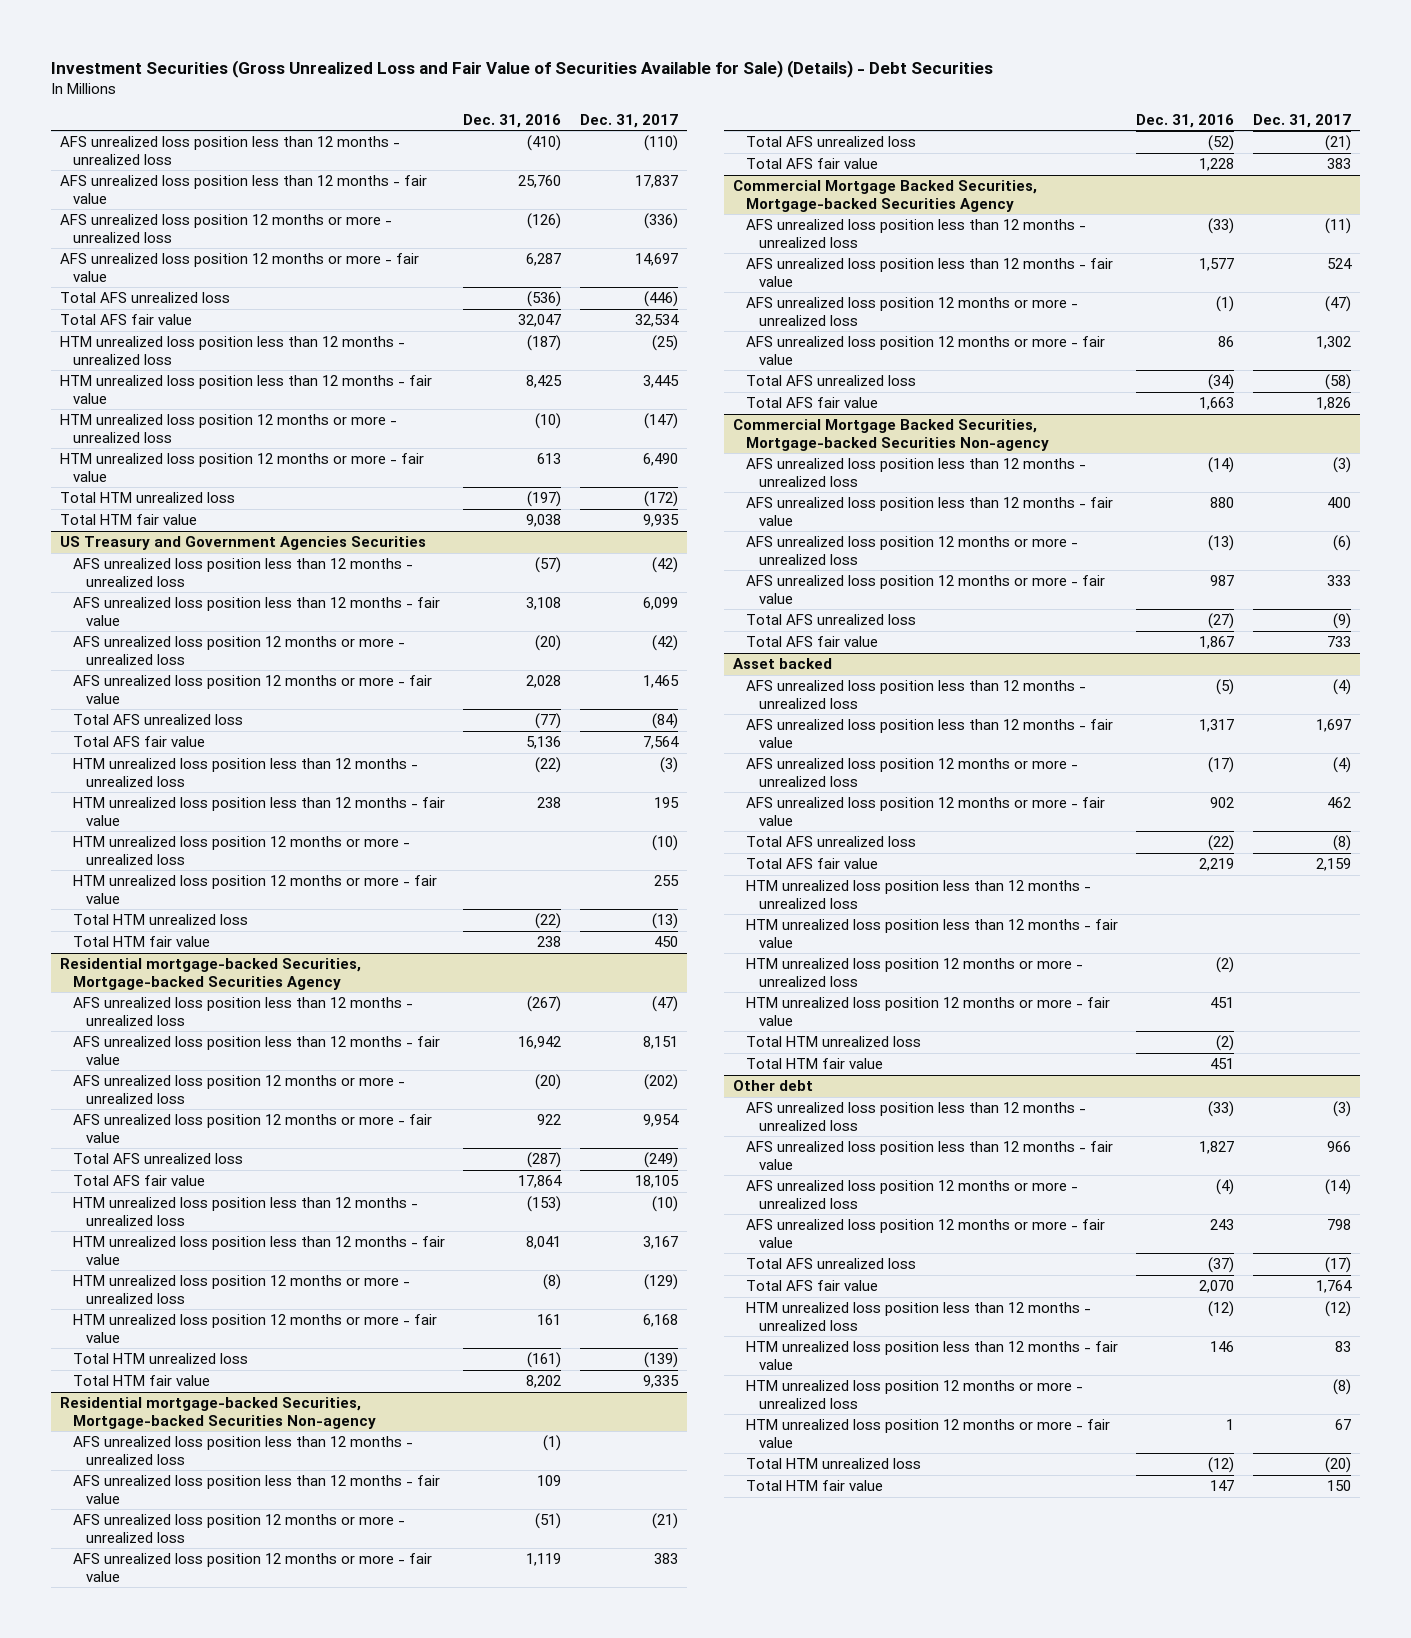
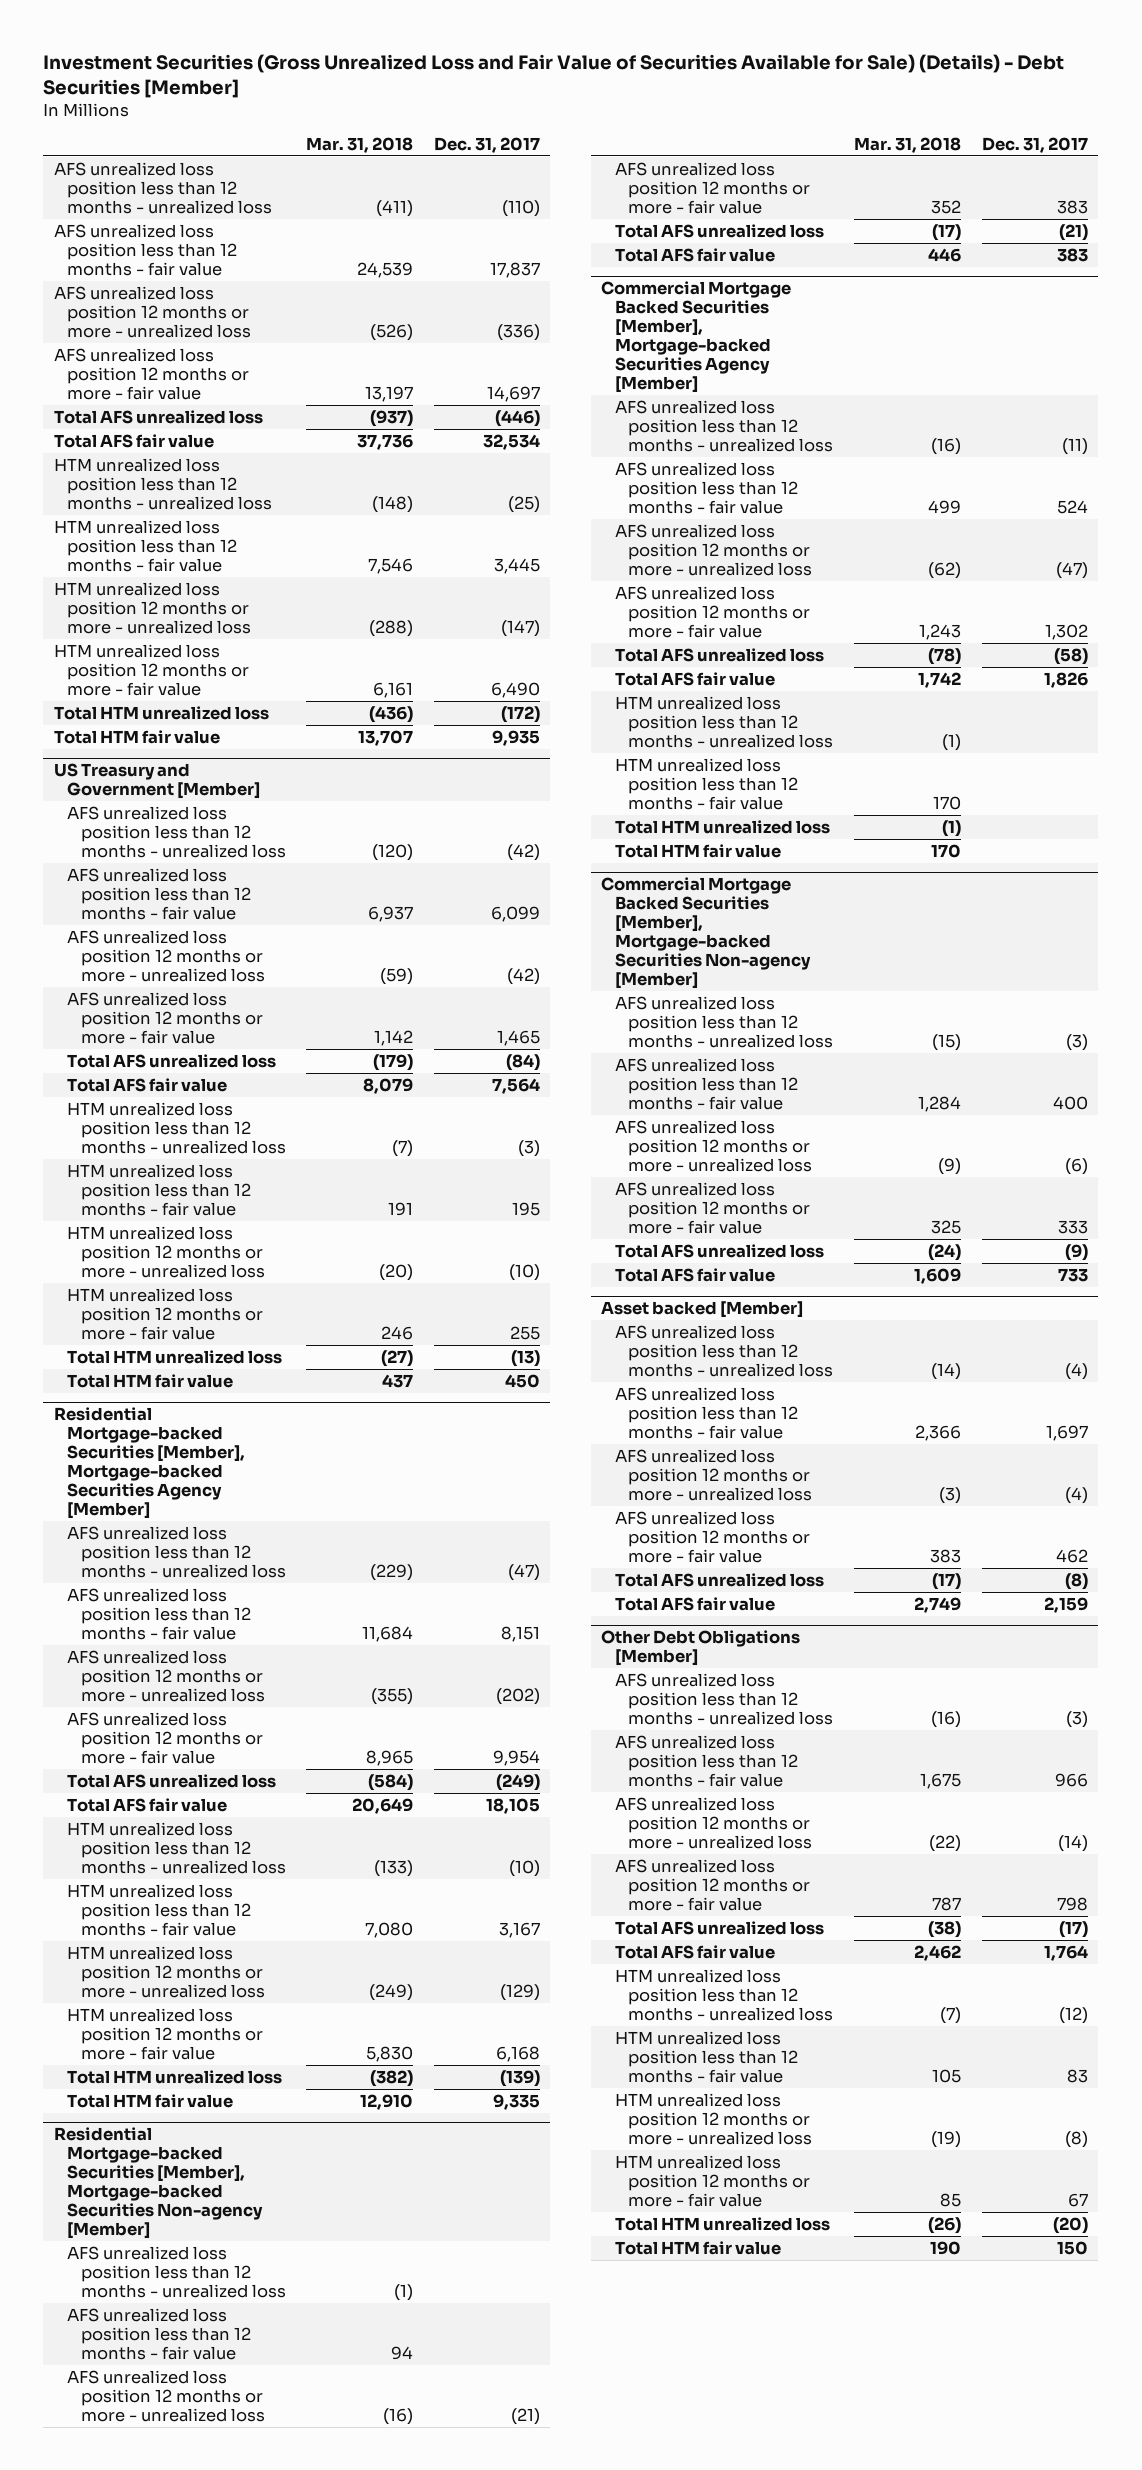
- Investment Securities (Gross Unrealized Loss and Fair Value of Securities Available for Sale) (Details) - Debt Securities
+ Investment Securities (Gross Unrealized Loss and Fair Value of Securities Available for Sale) (Details) - Debt Securities [Member]
- | Dec. 31, 2016 | Dec. 31, 2017
+ | Mar. 31, 2018 | Dec. 31, 2017
- US Treasury and Government Agencies Securities
+ US Treasury and Government [Member]
- Residential mortgage-backed Securities, Mortgage-backed Securities Agency
+ Residential Mortgage-backed Securities [Member], Mortgage-backed Securities Agency [Member]
- Residential mortgage-backed Securities, Mortgage-backed Securities Non-agency
+ Residential Mortgage-backed Securities [Member], Mortgage-backed Securities Non-agency [Member]
- Commercial Mortgage Backed Securities, Mortgage-backed Securities Agency
+ Commercial Mortgage Backed Securities [Member], Mortgage-backed Securities Agency [Member]
- Commercial Mortgage Backed Securities, Mortgage-backed Securities Non-agency
+ HTM unrealized loss position less than 12 months - unrealized loss | (1) |
+ HTM unrealized loss position less than 12 months - fair value | 170 |
+ Total HTM unrealized loss | (1) |
+ Total HTM fair value | 170 |
+ Commercial Mortgage Backed Securities [Member], Mortgage-backed Securities Non-agency [Member]
- Asset backed
+ Asset backed [Member]
- HTM unrealized loss position less than 12 months - unrealized loss
- HTM unrealized loss position less than 12 months - fair value
- HTM unrealized loss position 12 months or more - unrealized loss | (2) |
- HTM unrealized loss position 12 months or more - fair value | 451 |
- Total HTM unrealized loss | (2) |
- Total HTM fair value | 451 |
- Other debt
+ Other Debt Obligations [Member]

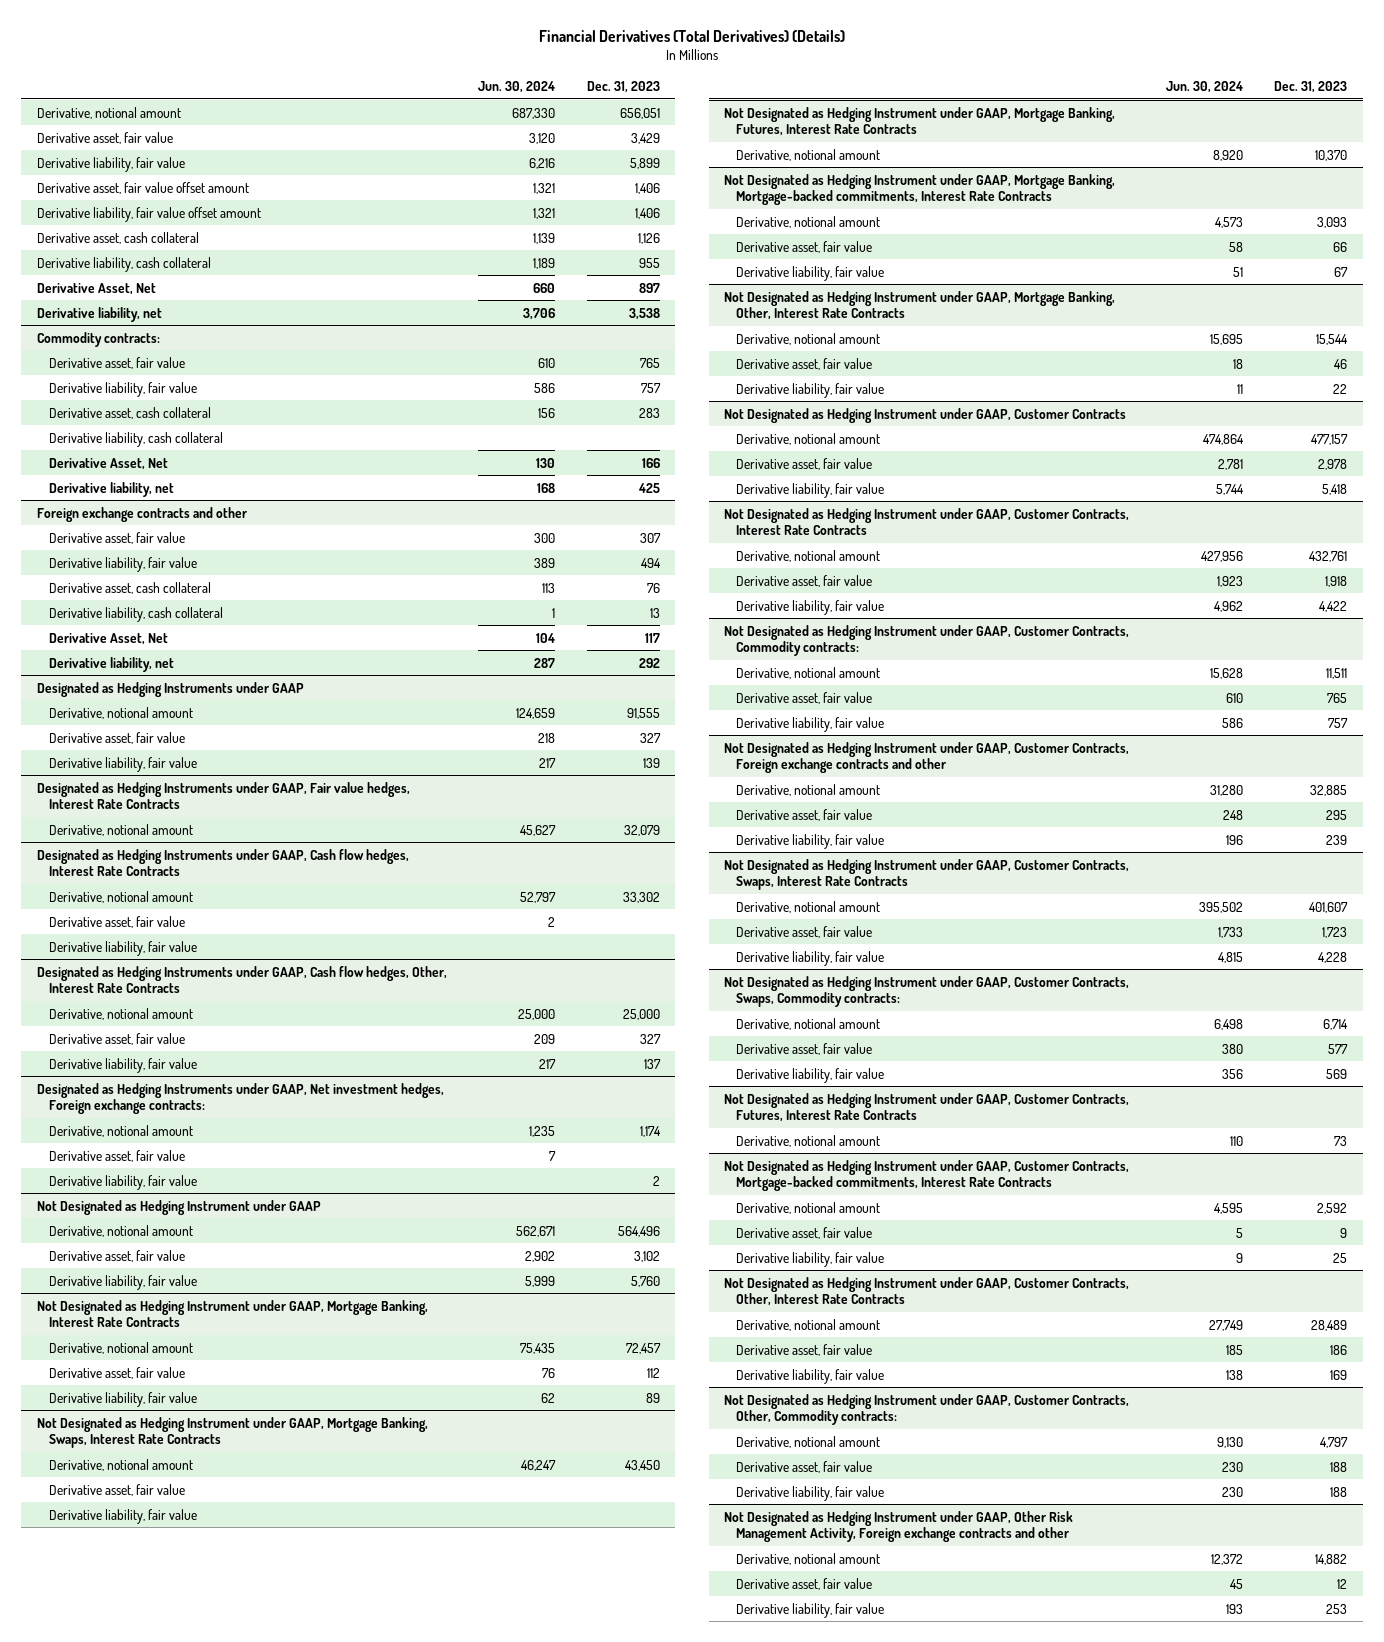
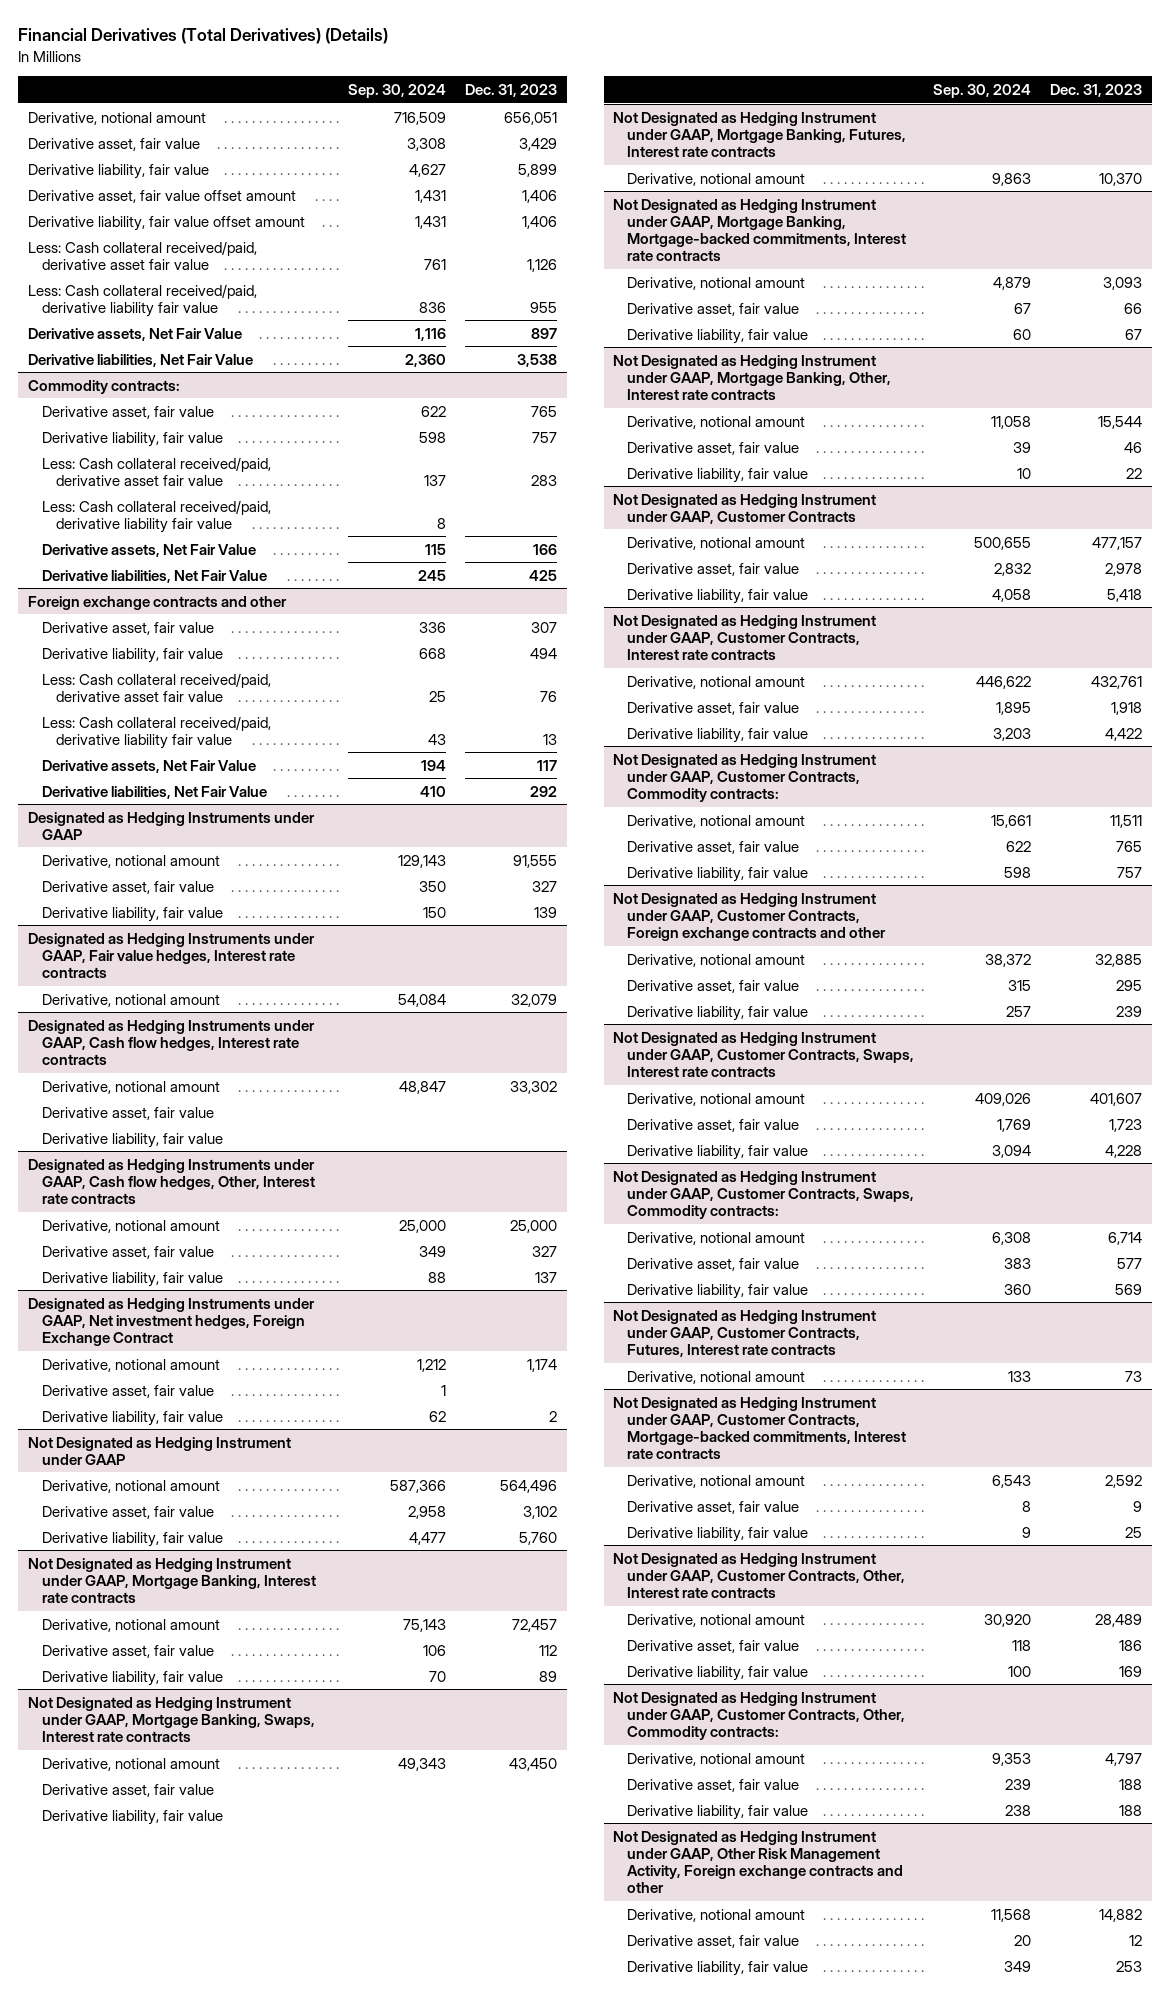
- | Jun. 30, 2024 | Dec. 31, 2023
+ | Sep. 30, 2024 | Dec. 31, 2023
- Derivative asset, cash collateral | 1,139 | 1,126
- Derivative liability, cash collateral | 1,189 | 955
- Derivative Asset, Net | 660 | 897
- Derivative liability, net | 3,706 | 3,538
+ Less: Cash collateral received/paid, derivative asset fair value | 761 | 1,126
+ Less: Cash collateral received/paid, derivative liability fair value | 836 | 955
+ Derivative assets, Net Fair Value | 1,116 | 897
+ Derivative liabilities, Net Fair Value | 2,360 | 3,538
@ Commodity contracts:
- Derivative asset, cash collateral | 156 | 283
- Derivative liability, cash collateral
- Derivative Asset, Net | 130 | 166
- Derivative liability, net | 168 | 425
+ Less: Cash collateral received/paid, derivative asset fair value | 137 | 283
+ Less: Cash collateral received/paid, derivative liability fair value | 8 |
+ Derivative assets, Net Fair Value | 115 | 166
+ Derivative liabilities, Net Fair Value | 245 | 425
@ Foreign exchange contracts and other
- Derivative asset, cash collateral | 113 | 76
- Derivative liability, cash collateral | 1 | 13
- Derivative Asset, Net | 104 | 117
- Derivative liability, net | 287 | 292
+ Less: Cash collateral received/paid, derivative asset fair value | 25 | 76
+ Less: Cash collateral received/paid, derivative liability fair value | 43 | 13
+ Derivative assets, Net Fair Value | 194 | 117
+ Derivative liabilities, Net Fair Value | 410 | 292
- Designated as Hedging Instruments under GAAP, Fair value hedges, Interest Rate Contracts
+ Designated as Hedging Instruments under GAAP, Fair value hedges, Interest rate contracts
- Designated as Hedging Instruments under GAAP, Cash flow hedges, Interest Rate Contracts
+ Designated as Hedging Instruments under GAAP, Cash flow hedges, Interest rate contracts
- Designated as Hedging Instruments under GAAP, Cash flow hedges, Other, Interest Rate Contracts
+ Designated as Hedging Instruments under GAAP, Cash flow hedges, Other, Interest rate contracts
- Designated as Hedging Instruments under GAAP, Net investment hedges, Foreign exchange contracts:
+ Designated as Hedging Instruments under GAAP, Net investment hedges, Foreign Exchange Contract
- Not Designated as Hedging Instrument under GAAP, Mortgage Banking, Interest Rate Contracts
+ Not Designated as Hedging Instrument under GAAP, Mortgage Banking, Interest rate contracts
- Not Designated as Hedging Instrument under GAAP, Mortgage Banking, Swaps, Interest Rate Contracts
+ Not Designated as Hedging Instrument under GAAP, Mortgage Banking, Swaps, Interest rate contracts
- Not Designated as Hedging Instrument under GAAP, Mortgage Banking, Futures, Interest Rate Contracts
+ Not Designated as Hedging Instrument under GAAP, Mortgage Banking, Futures, Interest rate contracts
- Not Designated as Hedging Instrument under GAAP, Mortgage Banking, Mortgage-backed commitments, Interest Rate Contracts
+ Not Designated as Hedging Instrument under GAAP, Mortgage Banking, Mortgage-backed commitments, Interest rate contracts
- Not Designated as Hedging Instrument under GAAP, Mortgage Banking, Other, Interest Rate Contracts
+ Not Designated as Hedging Instrument under GAAP, Mortgage Banking, Other, Interest rate contracts
- Not Designated as Hedging Instrument under GAAP, Customer Contracts, Interest Rate Contracts
+ Not Designated as Hedging Instrument under GAAP, Customer Contracts, Interest rate contracts
- Not Designated as Hedging Instrument under GAAP, Customer Contracts, Swaps, Interest Rate Contracts
+ Not Designated as Hedging Instrument under GAAP, Customer Contracts, Swaps, Interest rate contracts
- Not Designated as Hedging Instrument under GAAP, Customer Contracts, Futures, Interest Rate Contracts
+ Not Designated as Hedging Instrument under GAAP, Customer Contracts, Futures, Interest rate contracts
- Not Designated as Hedging Instrument under GAAP, Customer Contracts, Mortgage-backed commitments, Interest Rate Contracts
+ Not Designated as Hedging Instrument under GAAP, Customer Contracts, Mortgage-backed commitments, Interest rate contracts
- Not Designated as Hedging Instrument under GAAP, Customer Contracts, Other, Interest Rate Contracts
+ Not Designated as Hedging Instrument under GAAP, Customer Contracts, Other, Interest rate contracts

